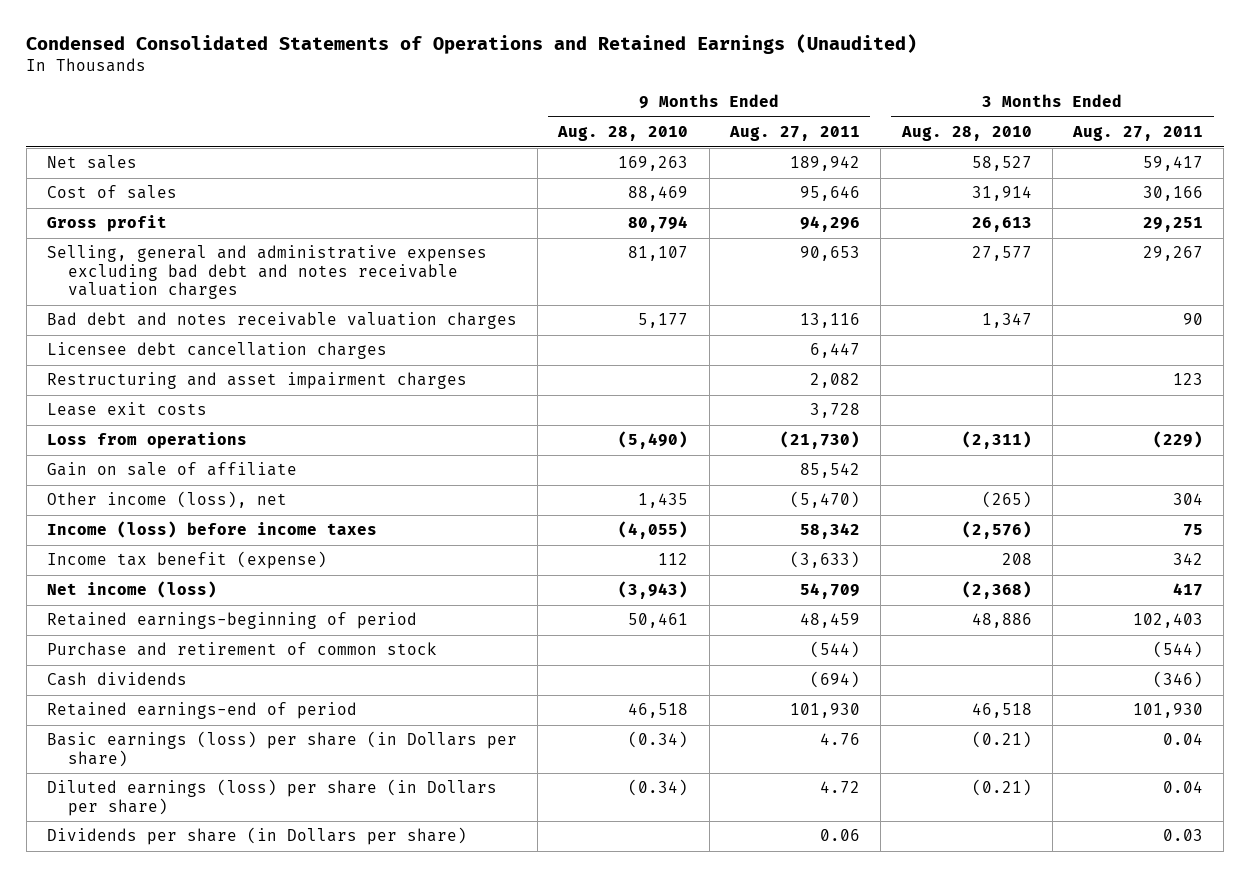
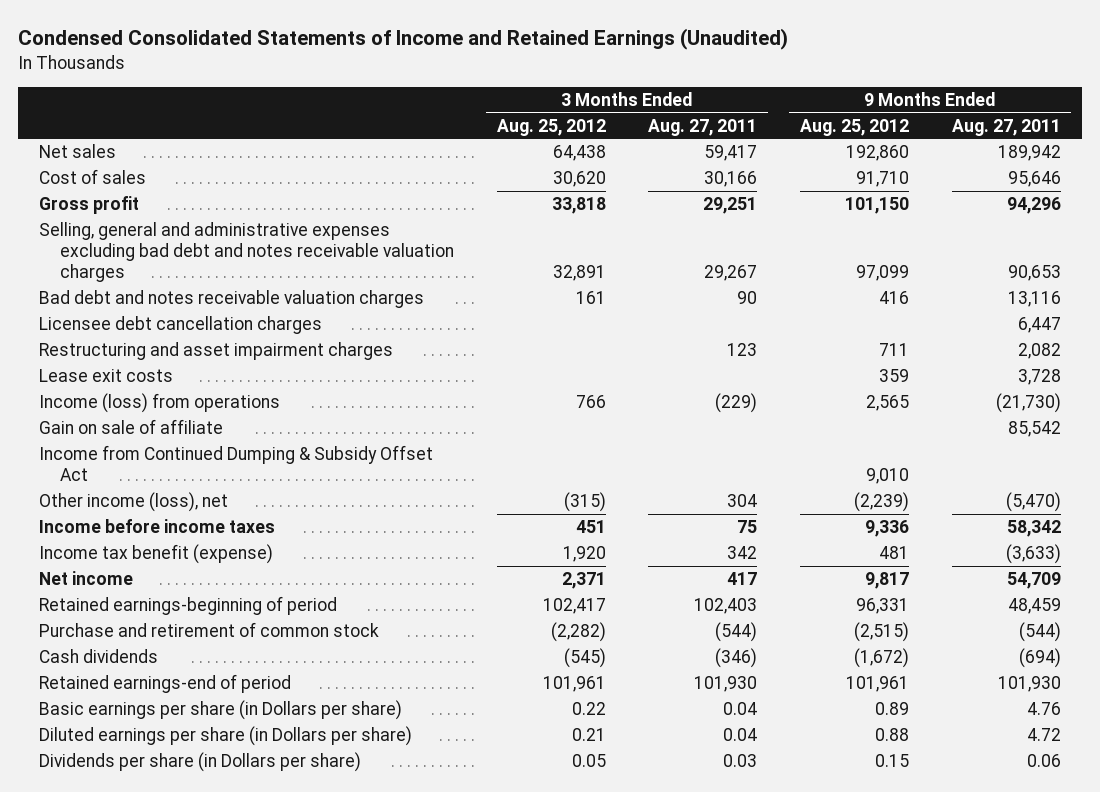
- Condensed Consolidated Statements of Operations and Retained Earnings (Unaudited)
+ Condensed Consolidated Statements of Income and Retained Earnings (Unaudited)
- | 9 Months Ended Aug. 28, 2010 | 9 Months Ended Aug. 27, 2011 | 3 Months Ended Aug. 28, 2010 | 3 Months Ended Aug. 27, 2011
+ | 3 Months Ended Aug. 25, 2012 | 3 Months Ended Aug. 27, 2011 | 9 Months Ended Aug. 25, 2012 | 9 Months Ended Aug. 27, 2011
- Loss from operations | (5,490) | (21,730) | (2,311) | (229)
+ Income (loss) from operations | 766 | (229) | 2,565 | (21,730)
+ Income from Continued Dumping & Subsidy Offset Act | | | 9,010 |
- Income (loss) before income taxes | (4,055) | 58,342 | (2,576) | 75
+ Income before income taxes | 451 | 75 | 9,336 | 58,342
- Net income (loss) | (3,943) | 54,709 | (2,368) | 417
+ Net income | 2,371 | 417 | 9,817 | 54,709
- Basic earnings (loss) per share (in Dollars per share) | (0.34) | 4.76 | (0.21) | 0.04
- Diluted earnings (loss) per share (in Dollars per share) | (0.34) | 4.72 | (0.21) | 0.04
+ Basic earnings per share (in Dollars per share) | 0.22 | 0.04 | 0.89 | 4.76
+ Diluted earnings per share (in Dollars per share) | 0.21 | 0.04 | 0.88 | 4.72

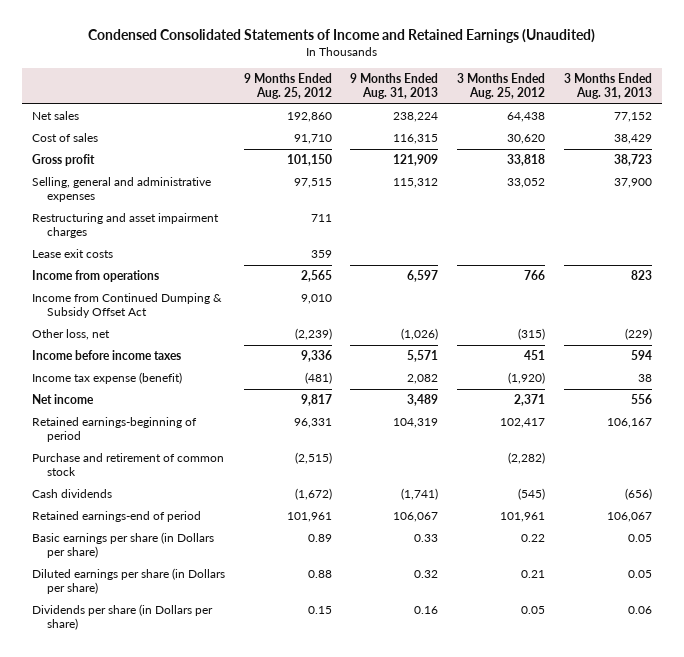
- | 3 Months Ended Aug. 25, 2012 | 3 Months Ended Aug. 27, 2011 | 9 Months Ended Aug. 25, 2012 | 9 Months Ended Aug. 27, 2011
+ | 9 Months Ended Aug. 25, 2012 | 9 Months Ended Aug. 31, 2013 | 3 Months Ended Aug. 25, 2012 | 3 Months Ended Aug. 31, 2013
- Selling, general and administrative expenses excluding bad debt and notes receivable valuation charges | 32,891 | 29,267 | 97,099 | 90,653
- Bad debt and notes receivable valuation charges | 161 | 90 | 416 | 13,116
- Licensee debt cancellation charges | | | | 6,447
+ Selling, general and administrative expenses | 97,515 | 115,312 | 33,052 | 37,900
- Income (loss) from operations | 766 | (229) | 2,565 | (21,730)
- Gain on sale of affiliate | | | | 85,542
+ Income from operations | 2,565 | 6,597 | 766 | 823
- Other income (loss), net | (315) | 304 | (2,239) | (5,470)
+ Other loss, net | (2,239) | (1,026) | (315) | (229)
- Income tax benefit (expense) | 1,920 | 342 | 481 | (3,633)
+ Income tax expense (benefit) | (481) | 2,082 | (1,920) | 38

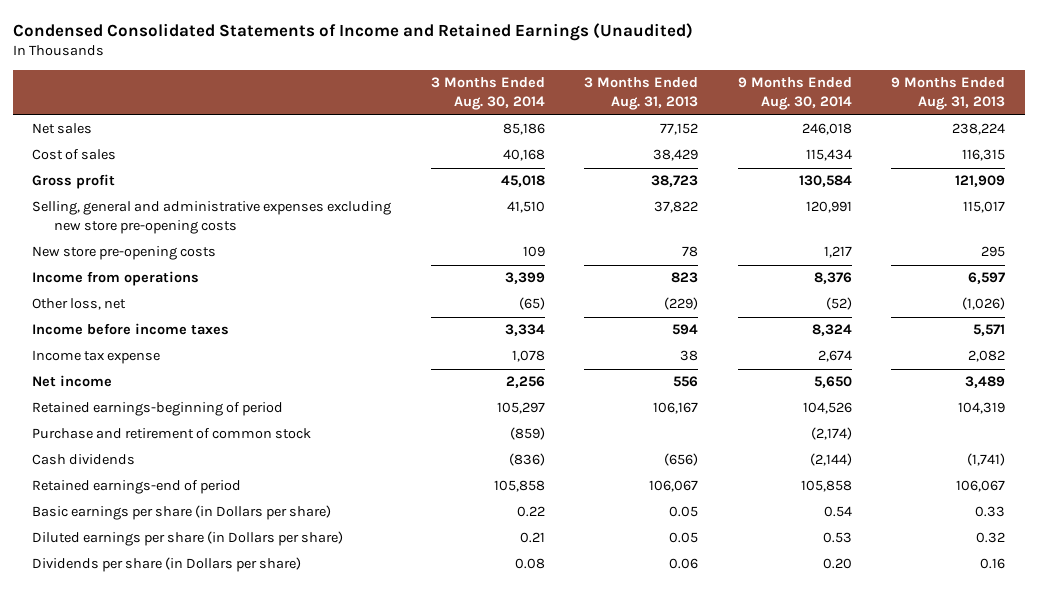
- | 9 Months Ended Aug. 25, 2012 | 9 Months Ended Aug. 31, 2013 | 3 Months Ended Aug. 25, 2012 | 3 Months Ended Aug. 31, 2013
+ | 3 Months Ended Aug. 30, 2014 | 3 Months Ended Aug. 31, 2013 | 9 Months Ended Aug. 30, 2014 | 9 Months Ended Aug. 31, 2013
- Selling, general and administrative expenses | 97,515 | 115,312 | 33,052 | 37,900
- Restructuring and asset impairment charges | 711 | | |
- Lease exit costs | 359 | | |
+ Selling, general and administrative expenses excluding new store pre-opening costs | 41,510 | 37,822 | 120,991 | 115,017
+ New store pre-opening costs | 109 | 78 | 1,217 | 295
- Income from Continued Dumping & Subsidy Offset Act | 9,010 | | |
- Income tax expense (benefit) | (481) | 2,082 | (1,920) | 38
+ Income tax expense | 1,078 | 38 | 2,674 | 2,082

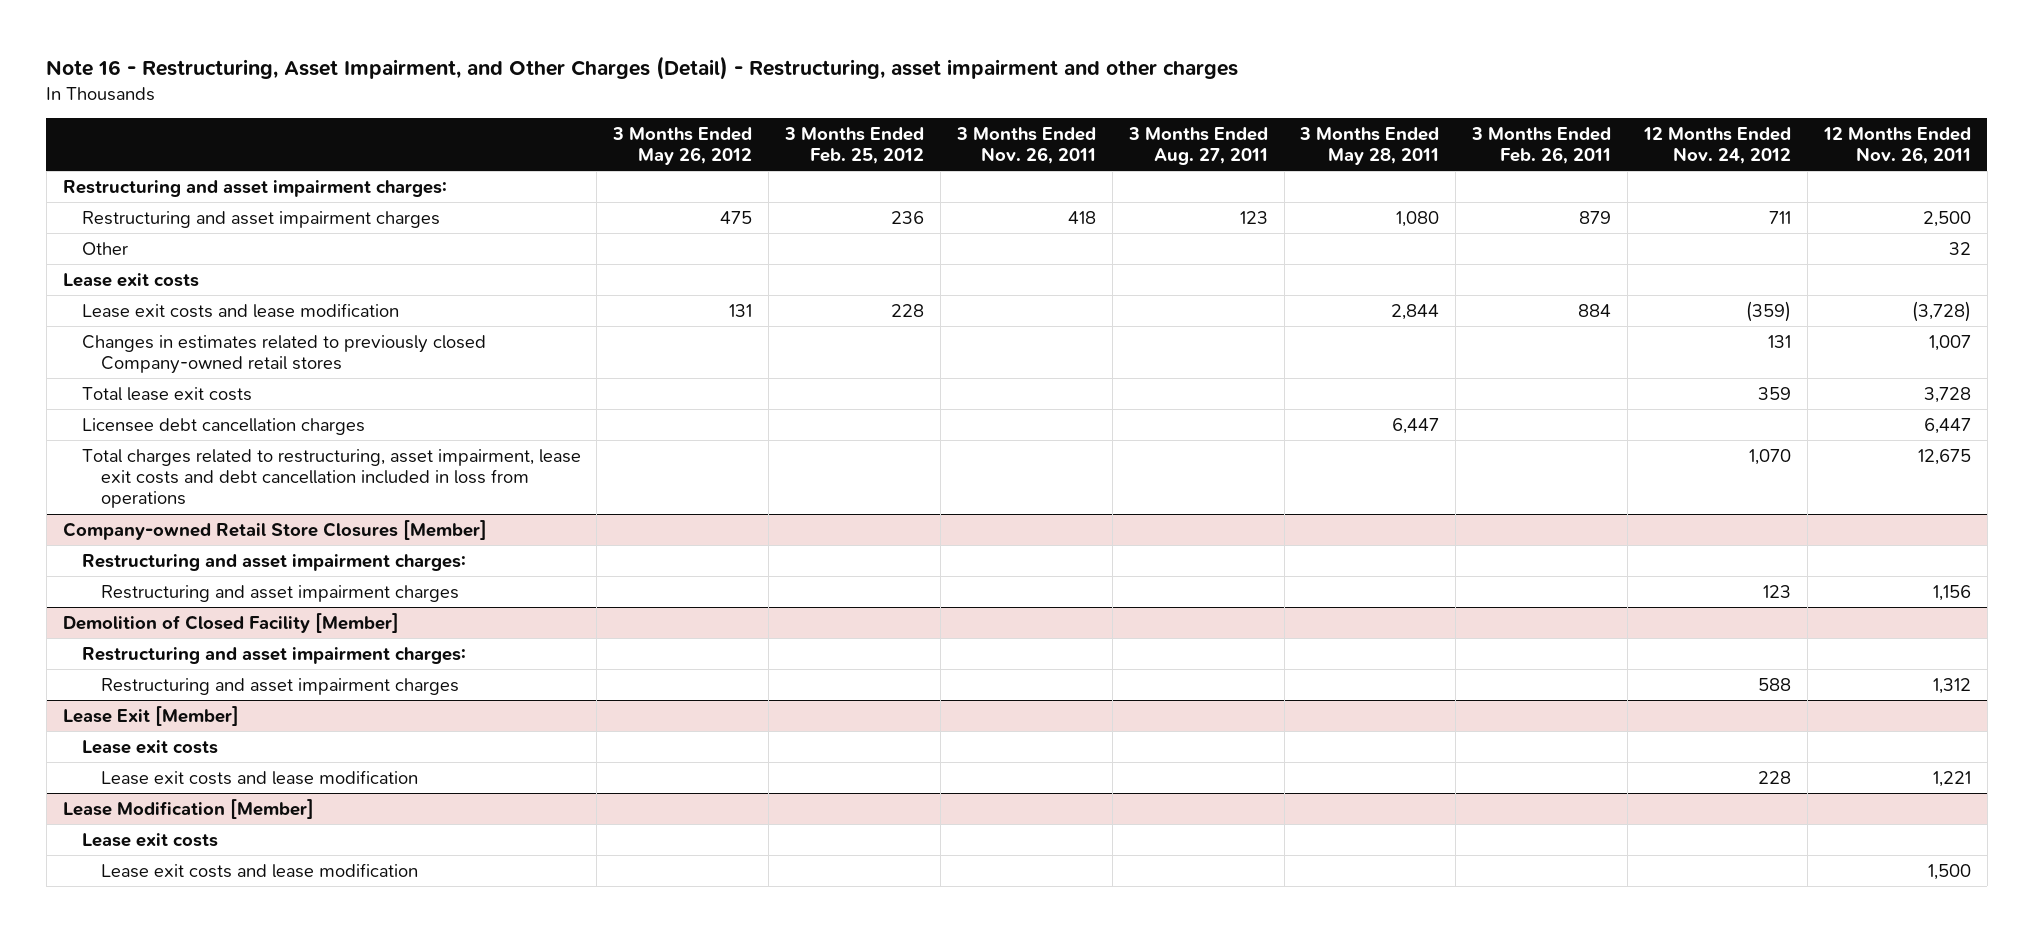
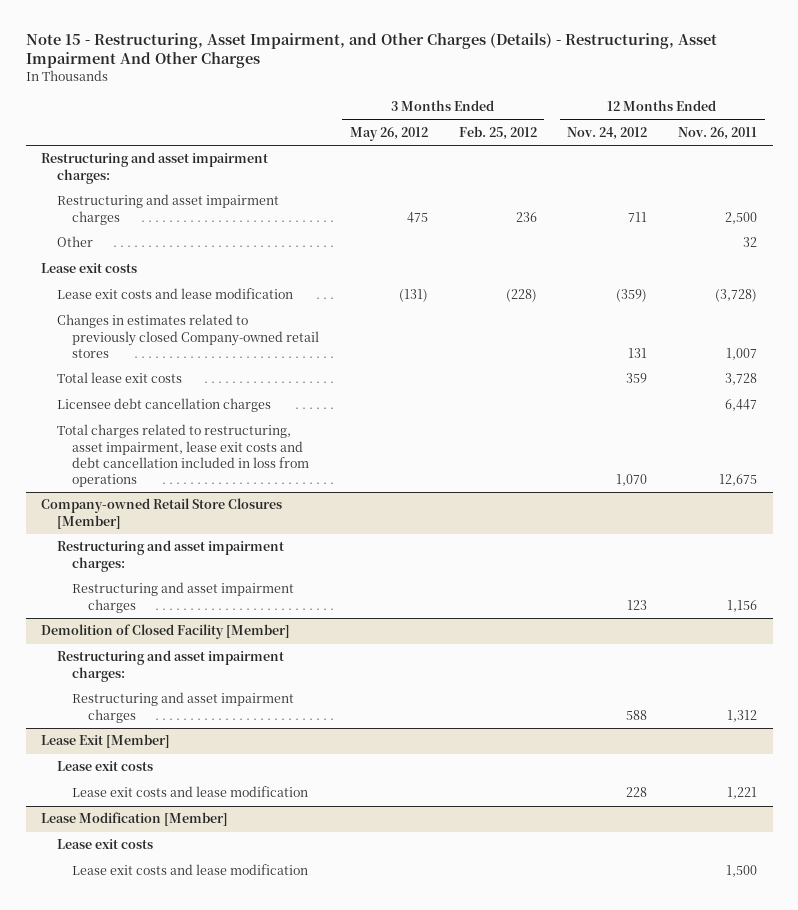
- Note 16 - Restructuring, Asset Impairment, and Other Charges (Detail) - Restructuring, asset impairment and other charges
+ Note 15 - Restructuring, Asset Impairment, and Other Charges (Details) - Restructuring, Asset Impairment And Other Charges
- | 3 Months Ended May 26, 2012 | 3 Months Ended Feb. 25, 2012 | 3 Months Ended Nov. 26, 2011 | 3 Months Ended Aug. 27, 2011 | 3 Months Ended May 28, 2011 | 3 Months Ended Feb. 26, 2011 | 12 Months Ended Nov. 24, 2012 | 12 Months Ended Nov. 26, 2011
+ | 3 Months Ended May 26, 2012 | 3 Months Ended Feb. 25, 2012 | 12 Months Ended Nov. 24, 2012 | 12 Months Ended Nov. 26, 2011
- Lease exit costs and lease modification | 131 | 228 | | | 2,844 | 884 | (359) | (3,728)
+ Lease exit costs and lease modification | (131) | (228) | (359) | (3,728)

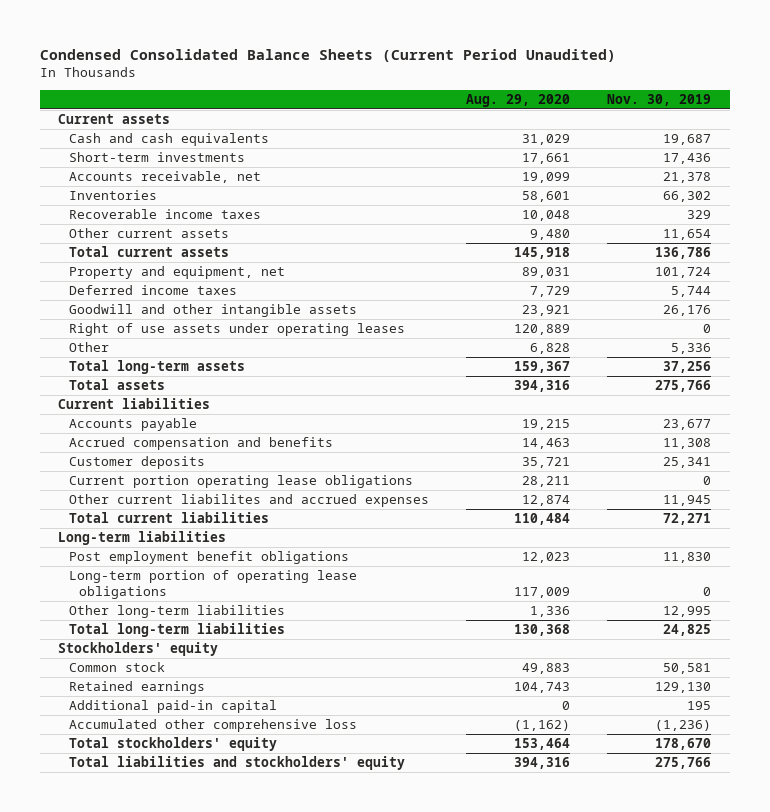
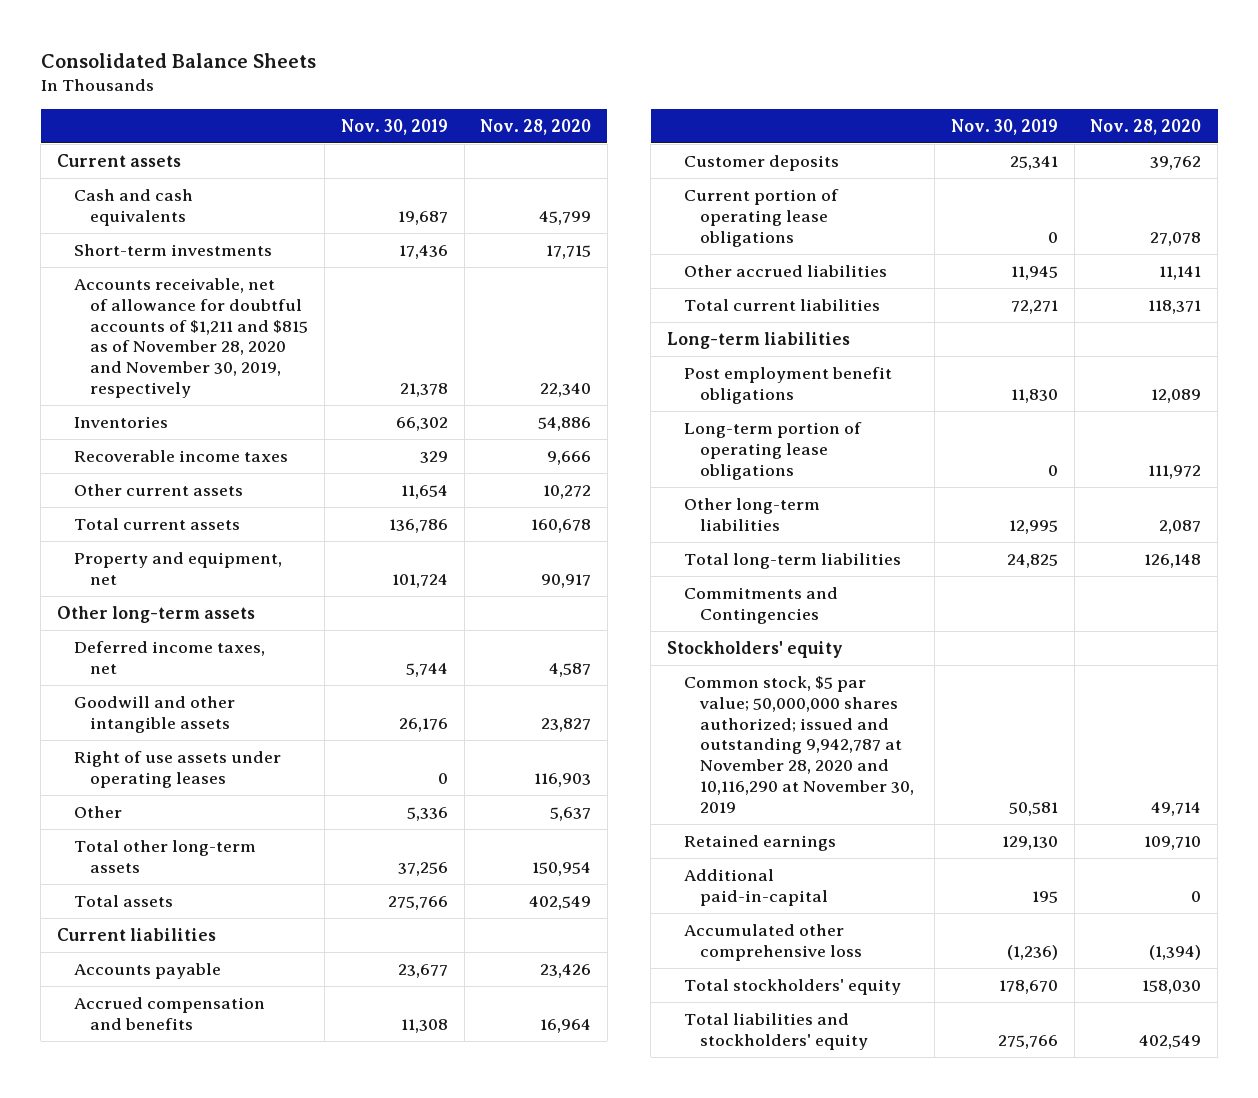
- Condensed Consolidated Balance Sheets (Current Period Unaudited)
+ Consolidated Balance Sheets
- | Aug. 29, 2020 | Nov. 30, 2019
+ | Nov. 30, 2019 | Nov. 28, 2020
- Accounts receivable, net | 19,099 | 21,378
+ Accounts receivable, net of allowance for doubtful accounts of $1,211 and $815 as of November 28, 2020 and November 30, 2019, respectively | 21,378 | 22,340
- Deferred income taxes | 7,729 | 5,744
+ Other long-term assets
+ Deferred income taxes, net | 5,744 | 4,587
- Total long-term assets | 159,367 | 37,256
+ Total other long-term assets | 37,256 | 150,954
- Current portion operating lease obligations | 28,211 | 0
- Other current liabilites and accrued expenses | 12,874 | 11,945
+ Current portion of operating lease obligations | 0 | 27,078
+ Other accrued liabilities | 11,945 | 11,141
+ Commitments and Contingencies
- Common stock | 49,883 | 50,581
+ Common stock, $5 par value; 50,000,000 shares authorized; issued and outstanding 9,942,787 at November 28, 2020 and 10,116,290 at November 30, 2019 | 50,581 | 49,714
- Additional paid-in capital | 0 | 195
+ Additional paid-in-capital | 195 | 0

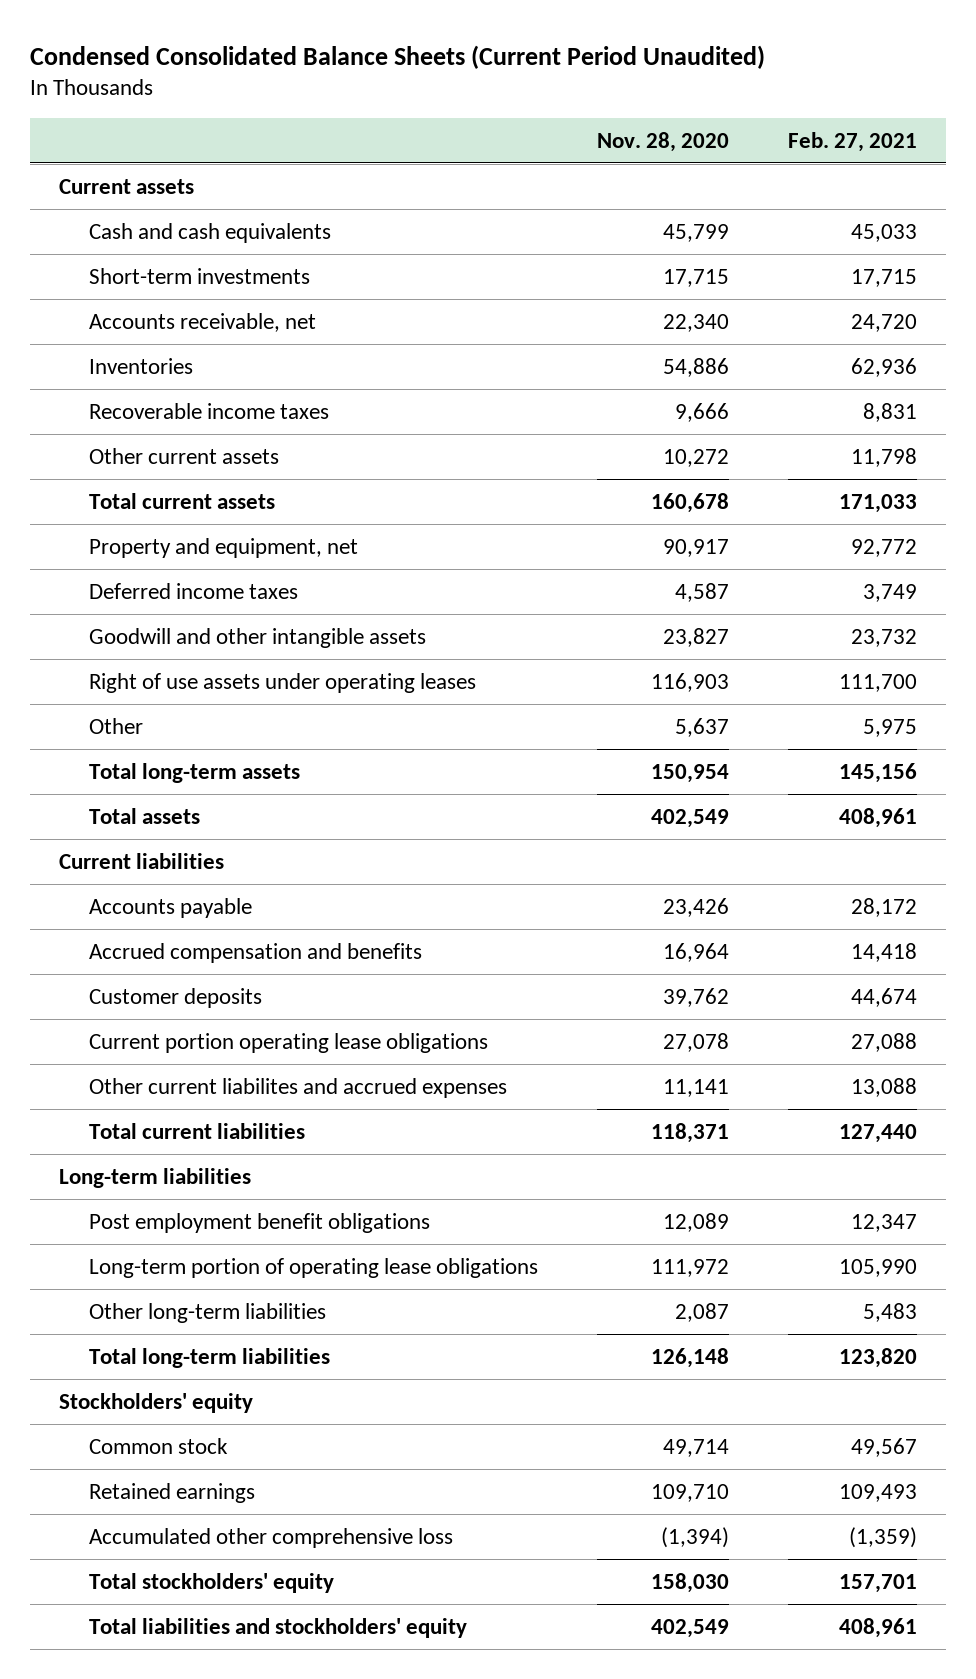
- Consolidated Balance Sheets
+ Condensed Consolidated Balance Sheets (Current Period Unaudited)
- | Nov. 30, 2019 | Nov. 28, 2020
+ | Nov. 28, 2020 | Feb. 27, 2021
- Accounts receivable, net of allowance for doubtful accounts of $1,211 and $815 as of November 28, 2020 and November 30, 2019, respectively | 21,378 | 22,340
+ Accounts receivable, net | 22,340 | 24,720
- Other long-term assets
- Deferred income taxes, net | 5,744 | 4,587
+ Deferred income taxes | 4,587 | 3,749
- Total other long-term assets | 37,256 | 150,954
+ Total long-term assets | 150,954 | 145,156
- Current portion of operating lease obligations | 0 | 27,078
- Other accrued liabilities | 11,945 | 11,141
+ Current portion operating lease obligations | 27,078 | 27,088
+ Other current liabilites and accrued expenses | 11,141 | 13,088
- Commitments and Contingencies
- Common stock, $5 par value; 50,000,000 shares authorized; issued and outstanding 9,942,787 at November 28, 2020 and 10,116,290 at November 30, 2019 | 50,581 | 49,714
+ Common stock | 49,714 | 49,567
- Additional paid-in-capital | 195 | 0

